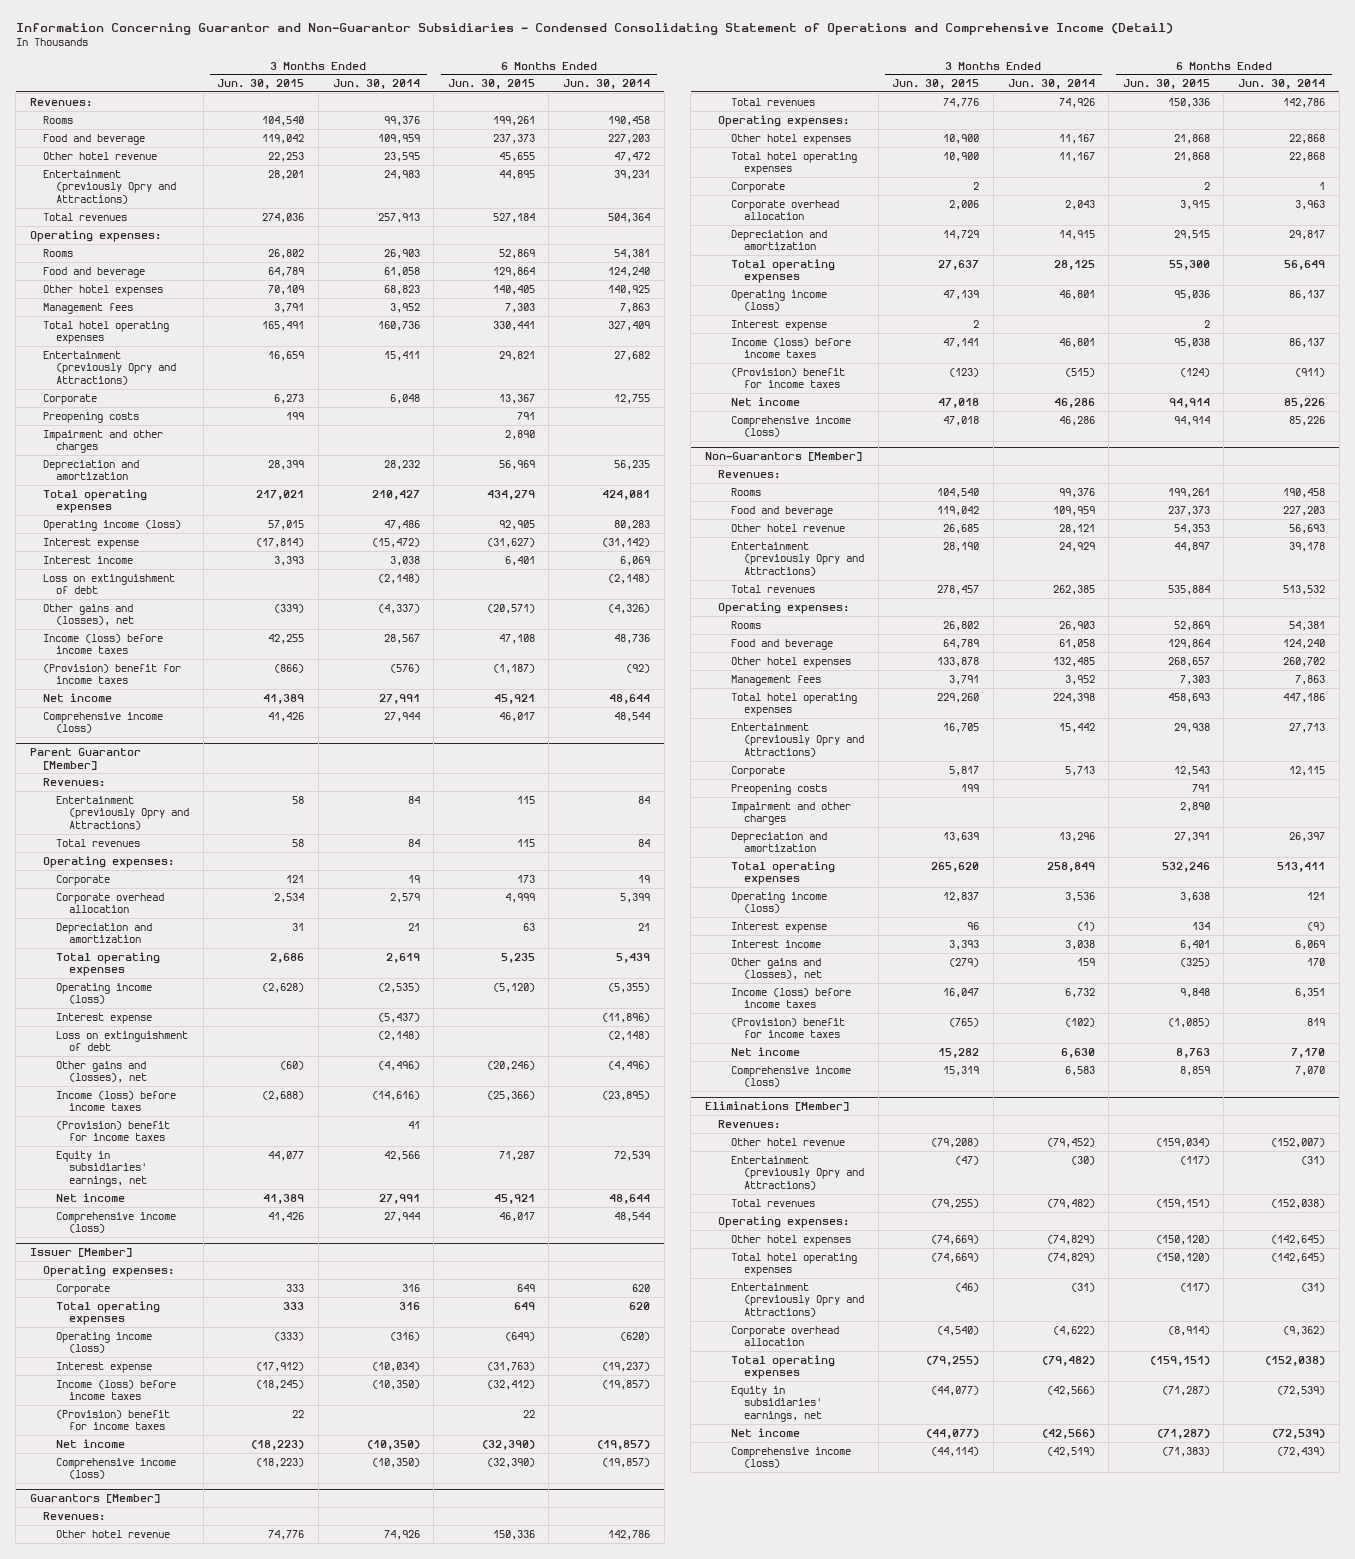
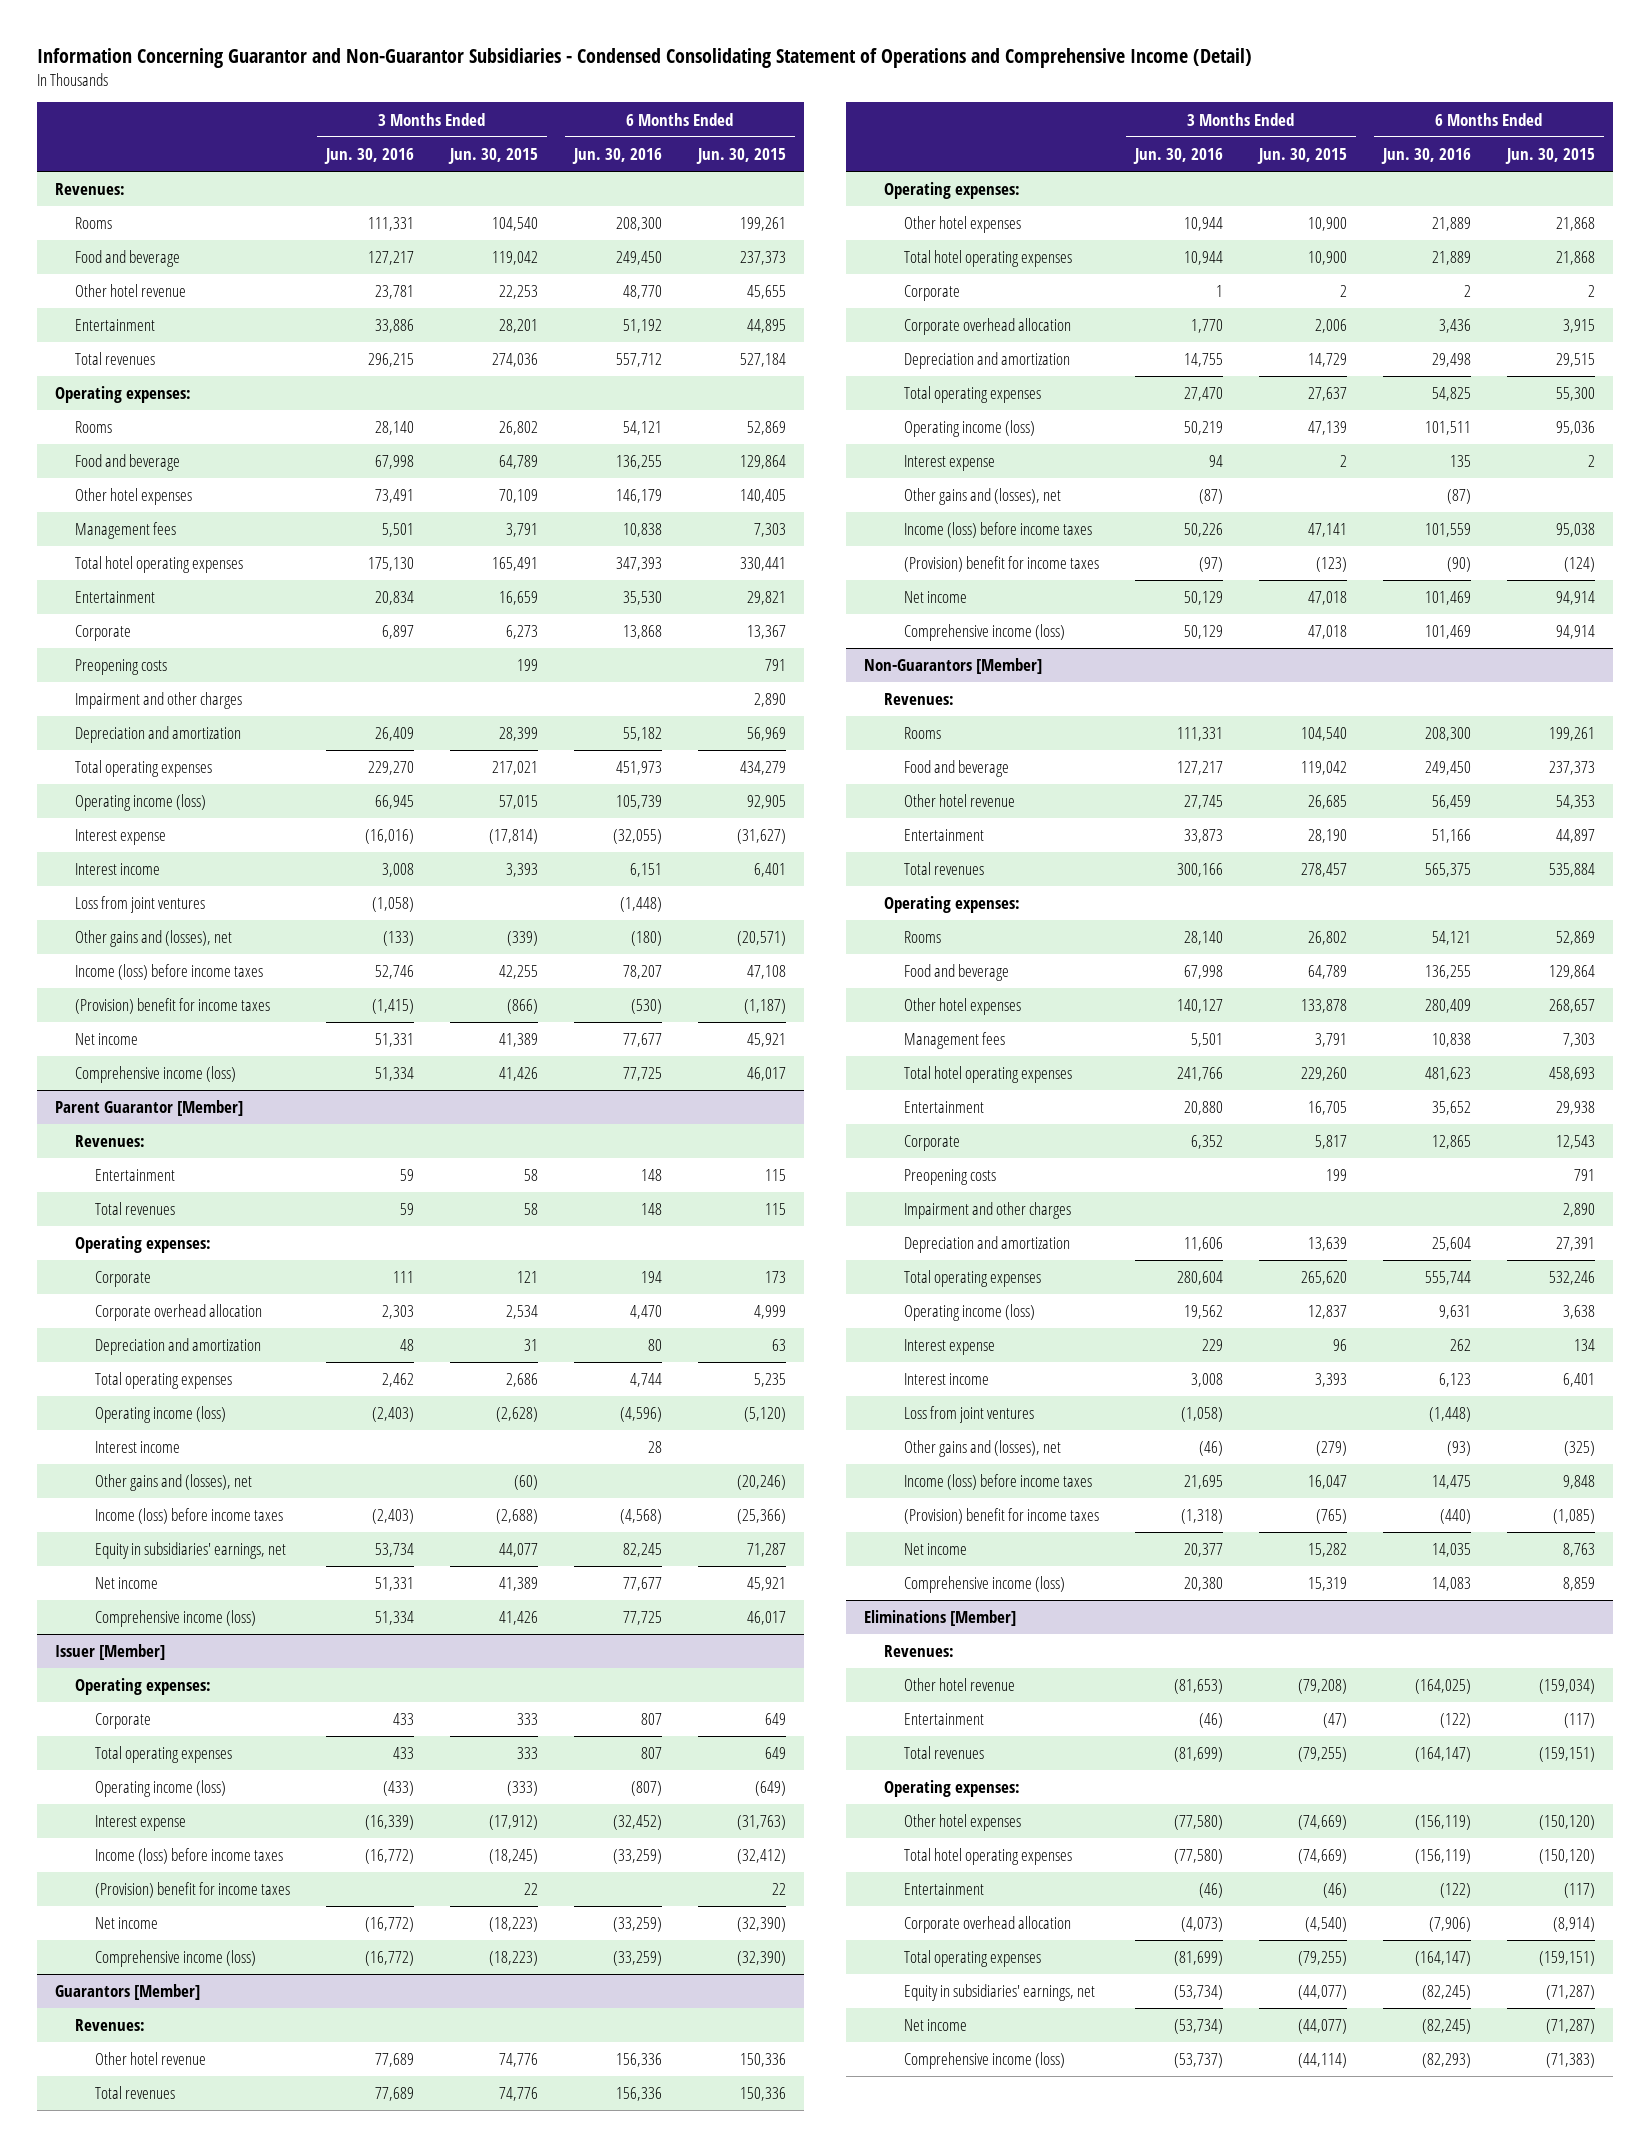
- | 3 Months Ended Jun. 30, 2015 | 3 Months Ended Jun. 30, 2014 | 6 Months Ended Jun. 30, 2015 | 6 Months Ended Jun. 30, 2014
+ | 3 Months Ended Jun. 30, 2016 | 3 Months Ended Jun. 30, 2015 | 6 Months Ended Jun. 30, 2016 | 6 Months Ended Jun. 30, 2015
- Entertainment (previously Opry and Attractions) | 28,201 | 24,983 | 44,895 | 39,231
+ Entertainment | 33,886 | 28,201 | 51,192 | 44,895
- Entertainment (previously Opry and Attractions) | 16,659 | 15,411 | 29,821 | 27,682
+ Entertainment | 20,834 | 16,659 | 35,530 | 29,821
- Loss on extinguishment of debt | | (2,148) | | (2,148)
+ Loss from joint ventures | (1,058) | | (1,448) |
@ Parent Guarantor [Member]
- Entertainment (previously Opry and Attractions) | 58 | 84 | 115 | 84
+ Entertainment | 59 | 58 | 148 | 115
- Interest expense | | (5,437) | | (11,896)
- Loss on extinguishment of debt | | (2,148) | | (2,148)
+ Interest income | | | 28 |
- (Provision) benefit for income taxes | | 41 | |
@ Guarantors [Member]
+ Other gains and (losses), net | (87) | | (87) |
@ Non-Guarantors [Member]
- Entertainment (previously Opry and Attractions) | 28,190 | 24,929 | 44,897 | 39,178
+ Entertainment | 33,873 | 28,190 | 51,166 | 44,897
- Entertainment (previously Opry and Attractions) | 16,705 | 15,442 | 29,938 | 27,713
+ Entertainment | 20,880 | 16,705 | 35,652 | 29,938
+ Loss from joint ventures | (1,058) | | (1,448) |
@ Eliminations [Member]
- Entertainment (previously Opry and Attractions) | (47) | (30) | (117) | (31)
+ Entertainment | (46) | (47) | (122) | (117)
- Entertainment (previously Opry and Attractions) | (46) | (31) | (117) | (31)
+ Entertainment | (46) | (46) | (122) | (117)

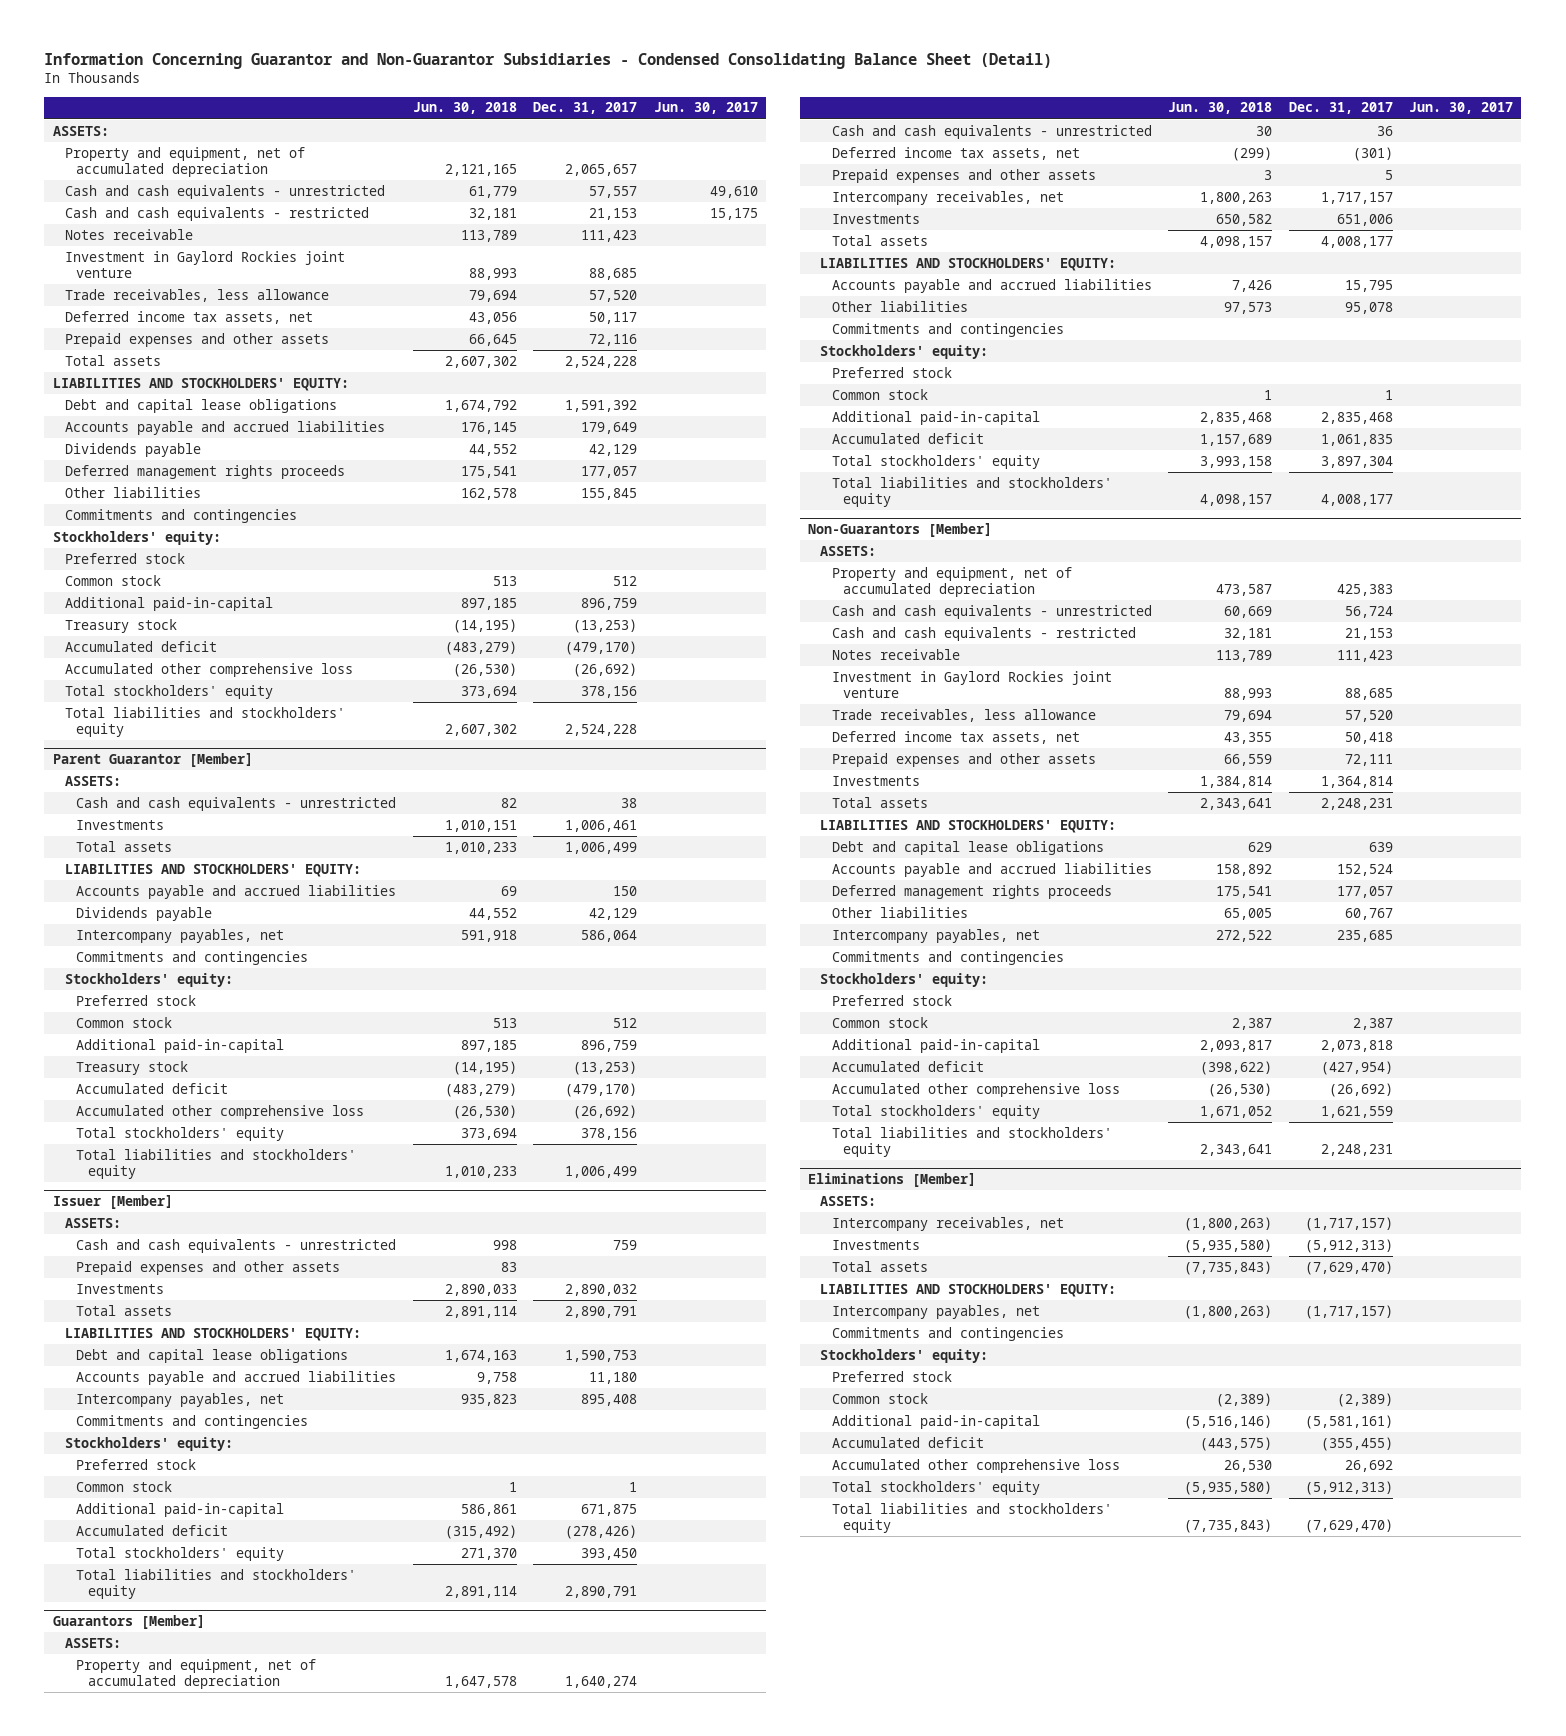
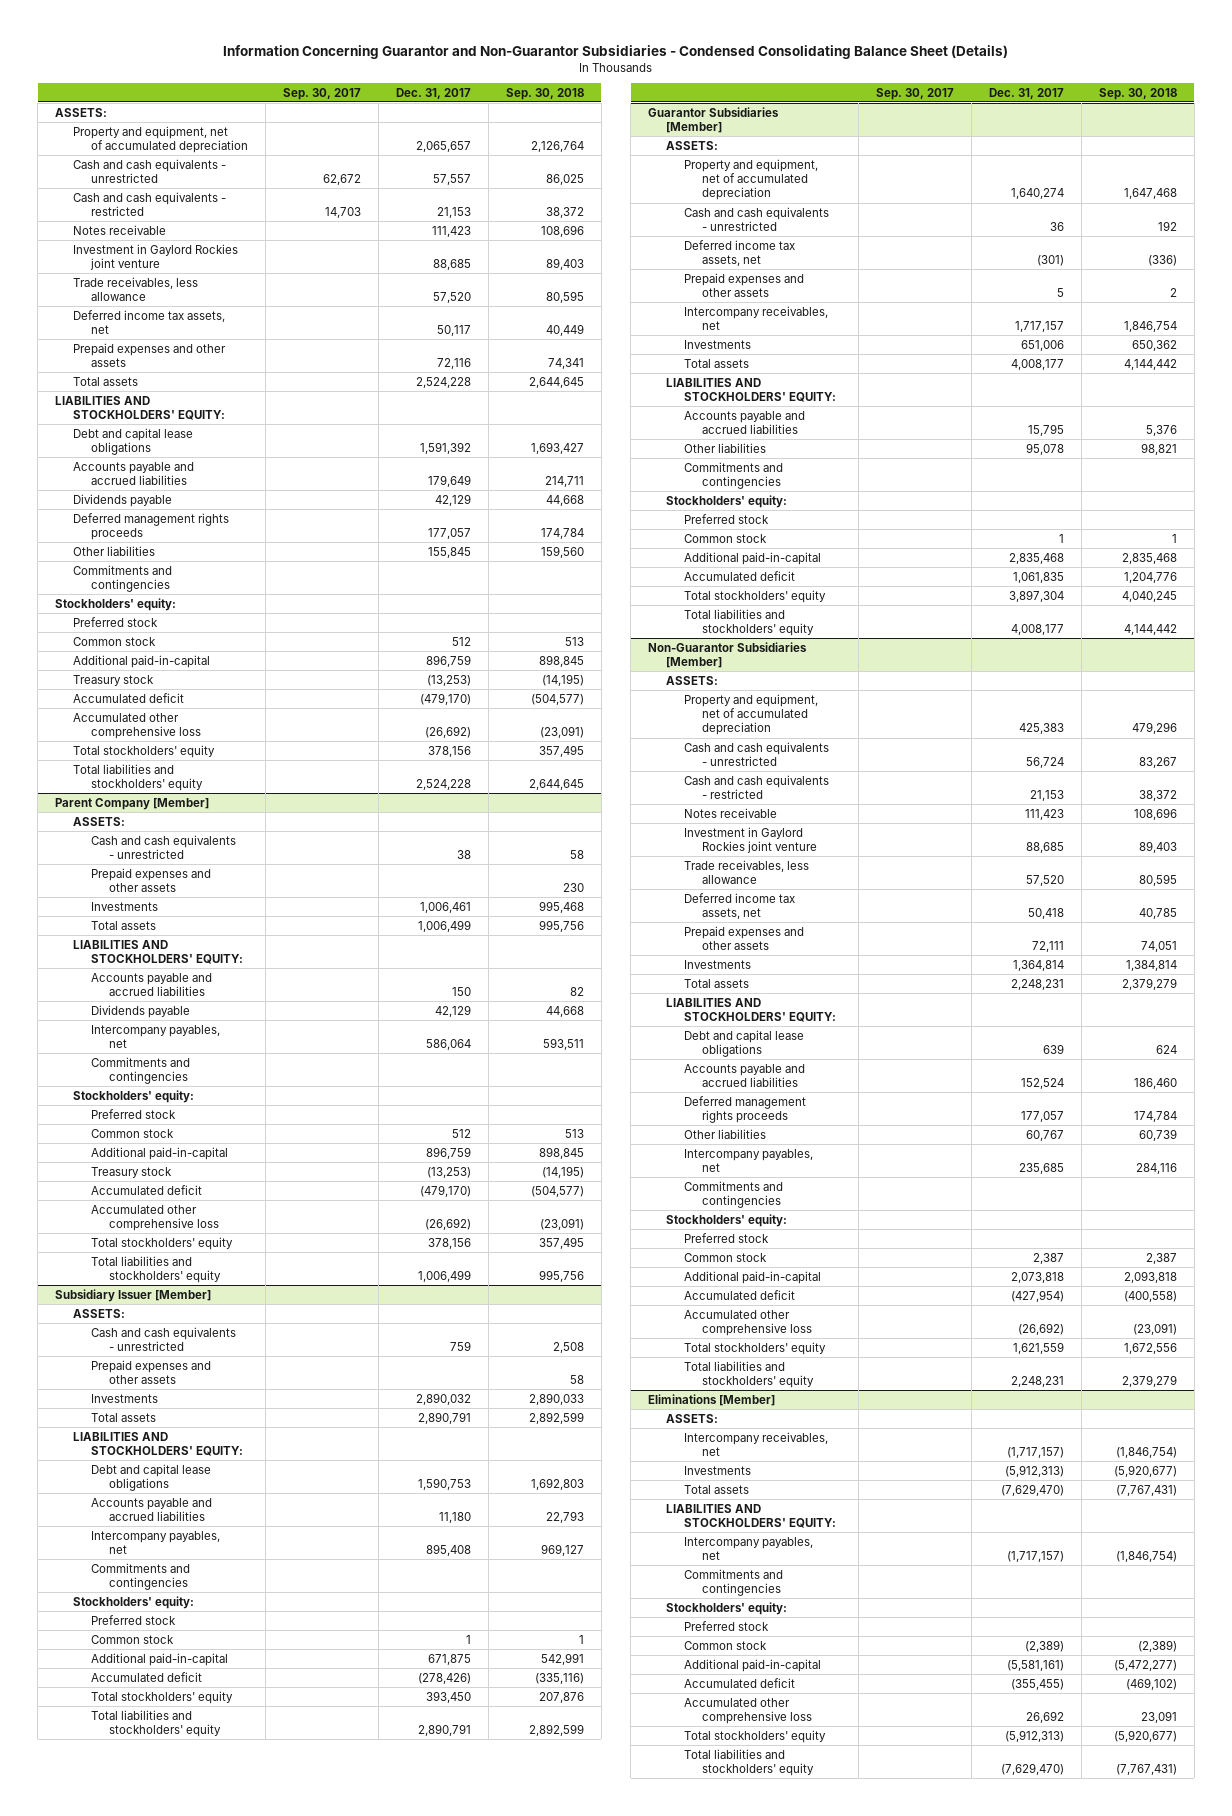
- Information Concerning Guarantor and Non-Guarantor Subsidiaries - Condensed Consolidating Balance Sheet (Detail)
+ Information Concerning Guarantor and Non-Guarantor Subsidiaries - Condensed Consolidating Balance Sheet (Details)
- | Jun. 30, 2018 | Dec. 31, 2017 | Jun. 30, 2017
+ | Sep. 30, 2017 | Dec. 31, 2017 | Sep. 30, 2018
- Parent Guarantor [Member]
+ Parent Company [Member]
+ Prepaid expenses and other assets | | | 230
- Issuer [Member]
+ Subsidiary Issuer [Member]
- Guarantors [Member]
+ Guarantor Subsidiaries [Member]
- Non-Guarantors [Member]
+ Non-Guarantor Subsidiaries [Member]

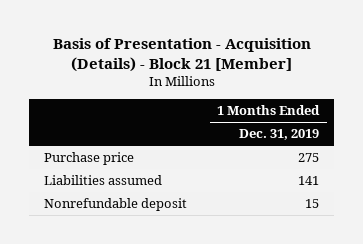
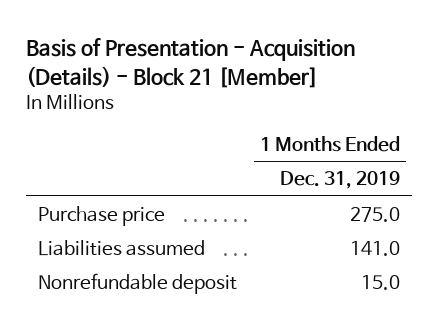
- Purchase price | 275
- Liabilities assumed | 141
- Nonrefundable deposit | 15
+ Purchase price | 275.0
+ Liabilities assumed | 141.0
+ Nonrefundable deposit | 15.0

